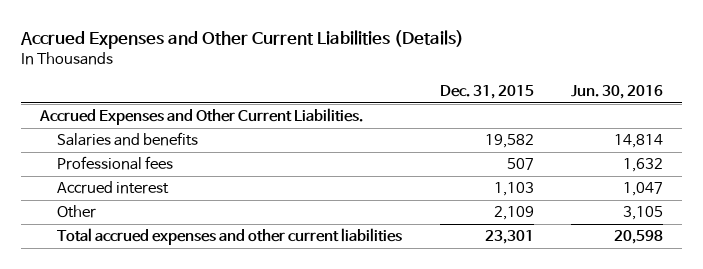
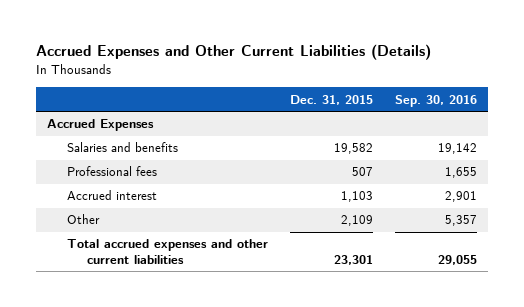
- | Dec. 31, 2015 | Jun. 30, 2016
+ | Dec. 31, 2015 | Sep. 30, 2016
- Accrued Expenses and Other Current Liabilities.
+ Accrued Expenses

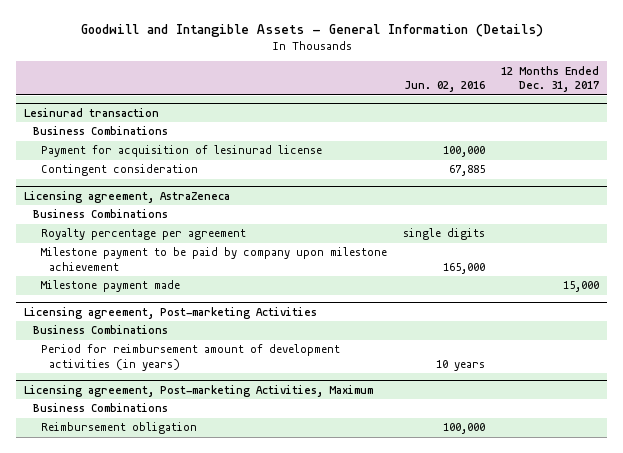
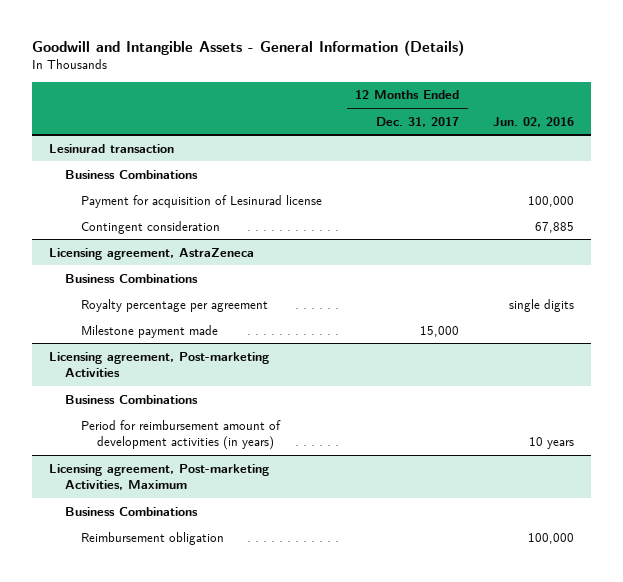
- | Jun. 02, 2016 | 12 Months Ended Dec. 31, 2017
+ | 12 Months Ended Dec. 31, 2017 | Jun. 02, 2016
@ Lesinurad transaction
- Payment for acquisition of lesinurad license | 100,000 |
+ Payment for acquisition of Lesinurad license | | 100,000
@ Licensing agreement, AstraZeneca
- Milestone payment to be paid by company upon milestone achievement | 165,000 |

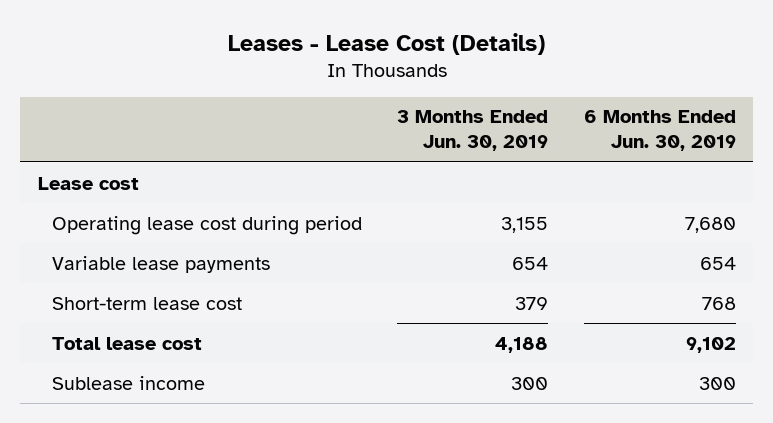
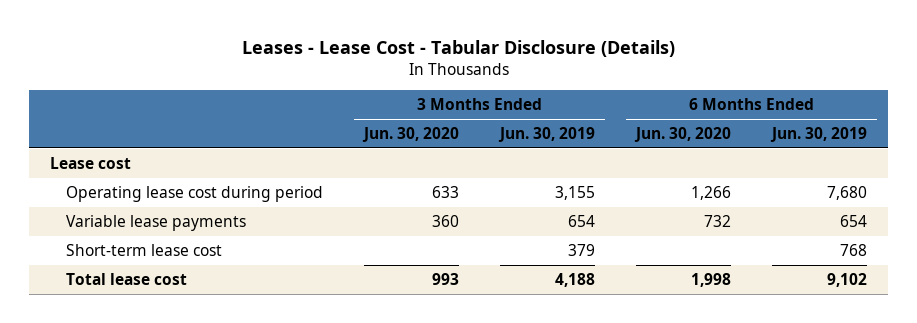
- Leases - Lease Cost (Details)
+ Leases - Lease Cost - Tabular Disclosure (Details)
- | 3 Months Ended Jun. 30, 2019 | 6 Months Ended Jun. 30, 2019
+ | 3 Months Ended Jun. 30, 2020 | 3 Months Ended Jun. 30, 2019 | 6 Months Ended Jun. 30, 2020 | 6 Months Ended Jun. 30, 2019
- Sublease income | 300 | 300

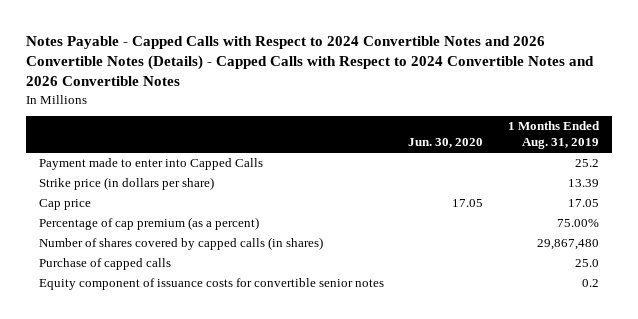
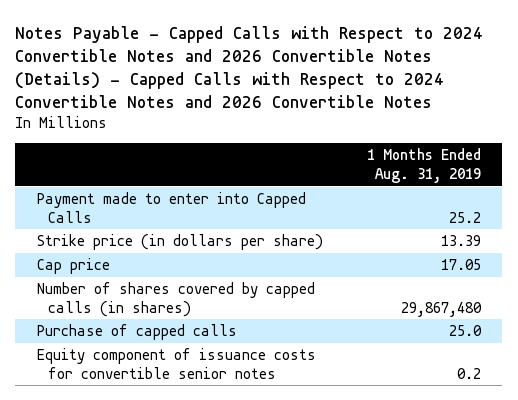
- | Jun. 30, 2020 | 1 Months Ended Aug. 31, 2019
+ | 1 Months Ended Aug. 31, 2019
- Percentage of cap premium (as a percent) | | 75.00%

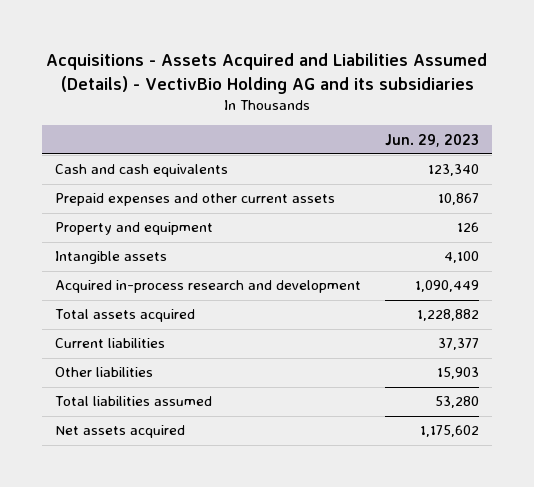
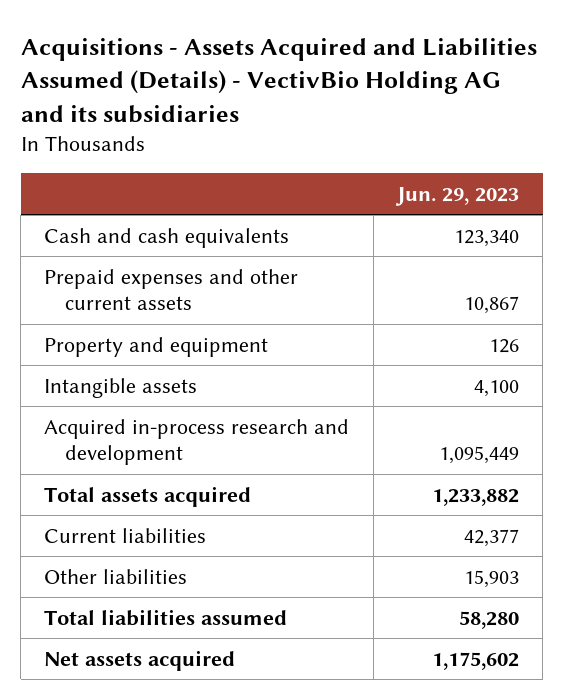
- Acquired in-process research and development | 1,090,449
- Total assets acquired | 1,228,882
- Current liabilities | 37,377
+ Acquired in-process research and development | 1,095,449
+ Total assets acquired | 1,233,882
+ Current liabilities | 42,377
- Total liabilities assumed | 53,280
+ Total liabilities assumed | 58,280

